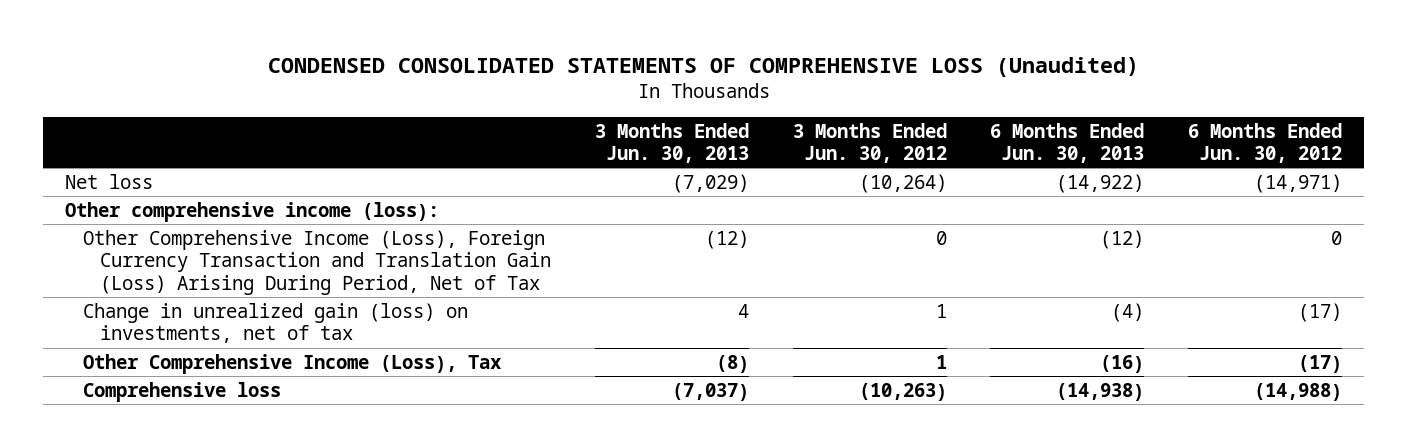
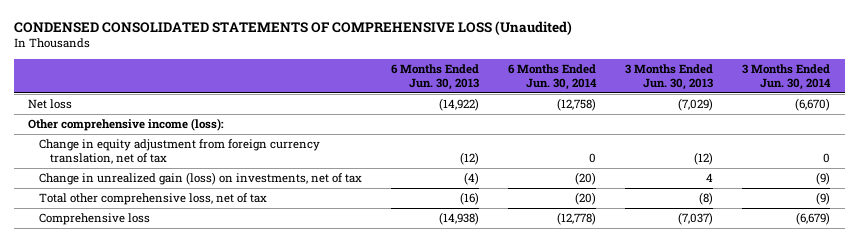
- | 3 Months Ended Jun. 30, 2013 | 3 Months Ended Jun. 30, 2012 | 6 Months Ended Jun. 30, 2013 | 6 Months Ended Jun. 30, 2012
+ | 6 Months Ended Jun. 30, 2013 | 6 Months Ended Jun. 30, 2014 | 3 Months Ended Jun. 30, 2013 | 3 Months Ended Jun. 30, 2014
- Other Comprehensive Income (Loss), Foreign Currency Transaction and Translation Gain (Loss) Arising During Period, Net of Tax | (12) | 0 | (12) | 0
+ Change in equity adjustment from foreign currency translation, net of tax | (12) | 0 | (12) | 0
- Other Comprehensive Income (Loss), Tax | (8) | 1 | (16) | (17)
+ Total other comprehensive loss, net of tax | (16) | (20) | (8) | (9)

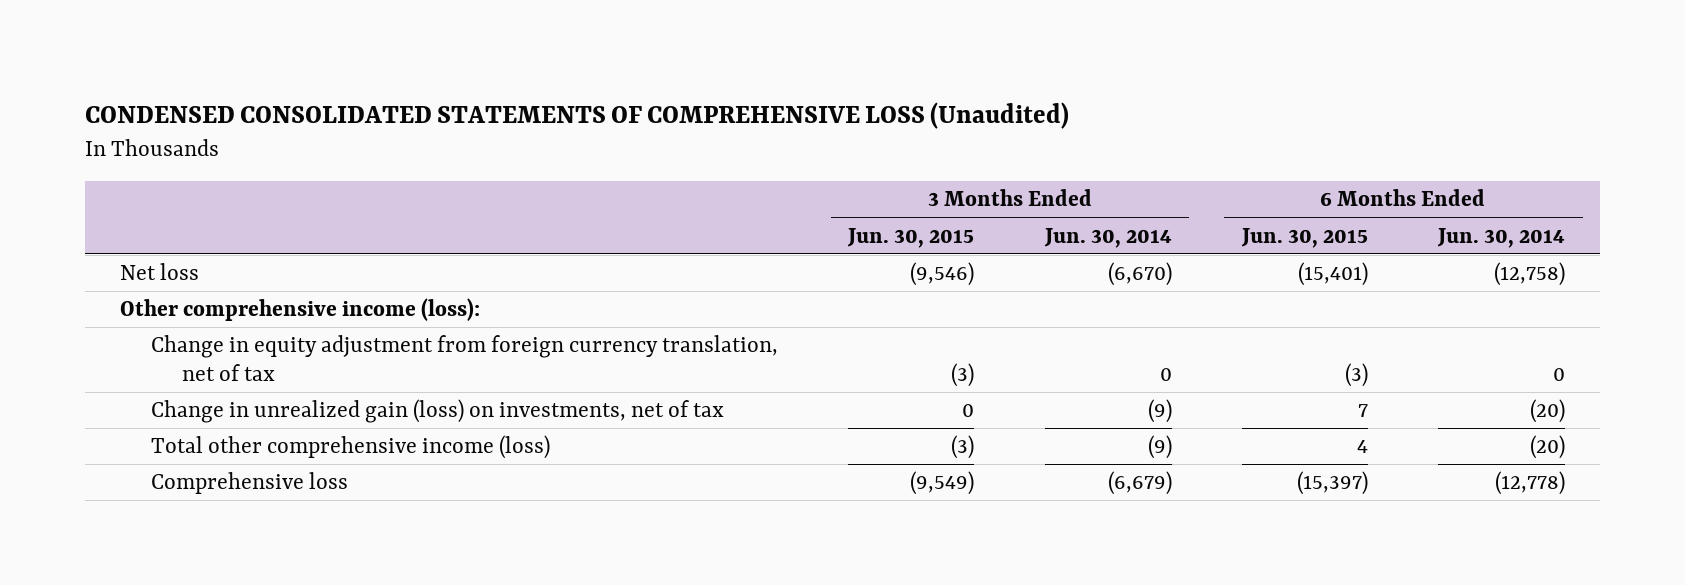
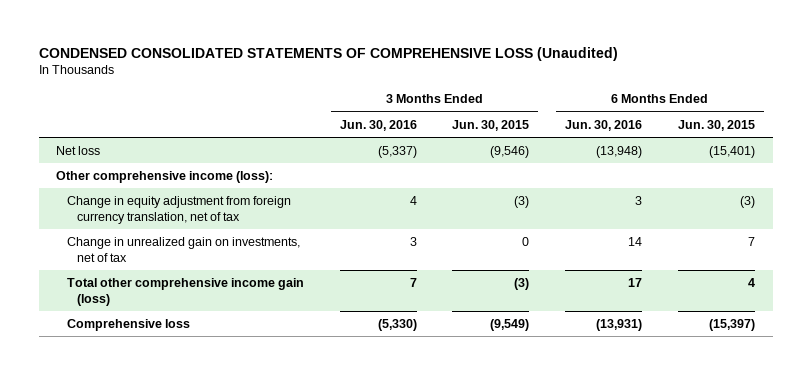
- | 3 Months Ended Jun. 30, 2015 | 3 Months Ended Jun. 30, 2014 | 6 Months Ended Jun. 30, 2015 | 6 Months Ended Jun. 30, 2014
+ | 3 Months Ended Jun. 30, 2016 | 3 Months Ended Jun. 30, 2015 | 6 Months Ended Jun. 30, 2016 | 6 Months Ended Jun. 30, 2015
- Change in unrealized gain (loss) on investments, net of tax | 0 | (9) | 7 | (20)
- Total other comprehensive income (loss) | (3) | (9) | 4 | (20)
+ Change in unrealized gain on investments, net of tax | 3 | 0 | 14 | 7
+ Total other comprehensive income gain (loss) | 7 | (3) | 17 | 4

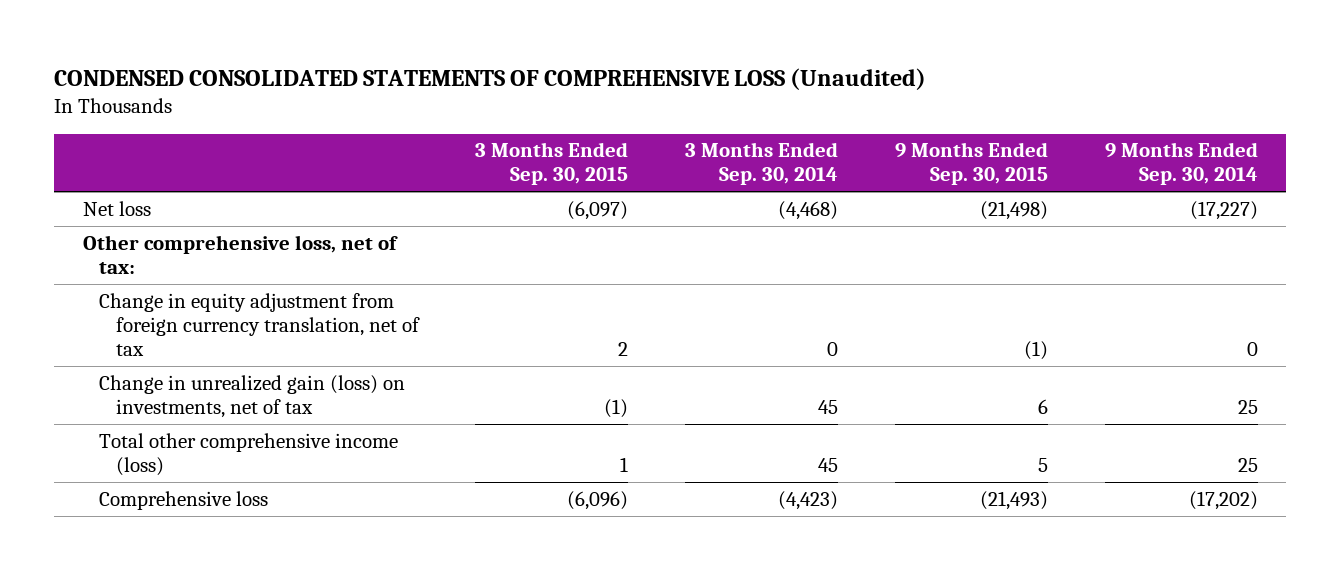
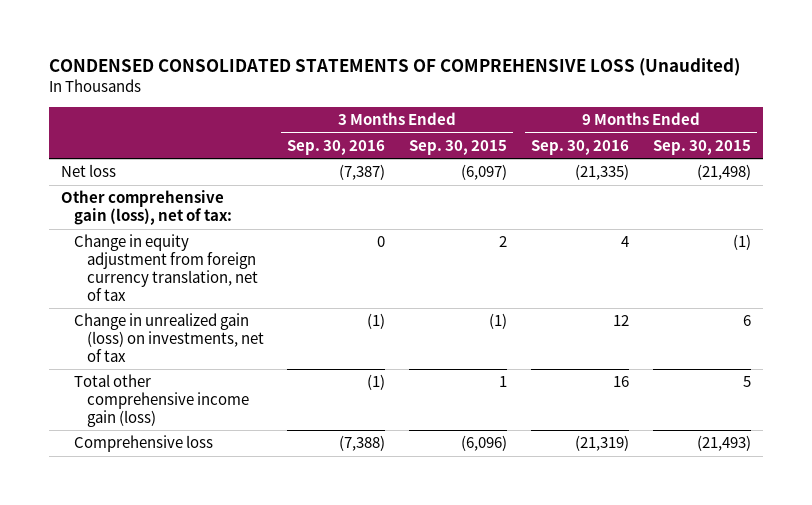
- | 3 Months Ended Sep. 30, 2015 | 3 Months Ended Sep. 30, 2014 | 9 Months Ended Sep. 30, 2015 | 9 Months Ended Sep. 30, 2014
+ | 3 Months Ended Sep. 30, 2016 | 3 Months Ended Sep. 30, 2015 | 9 Months Ended Sep. 30, 2016 | 9 Months Ended Sep. 30, 2015
- Other comprehensive loss, net of tax:
+ Other comprehensive gain (loss), net of tax:
- Total other comprehensive income (loss) | 1 | 45 | 5 | 25
+ Total other comprehensive income gain (loss) | (1) | 1 | 16 | 5

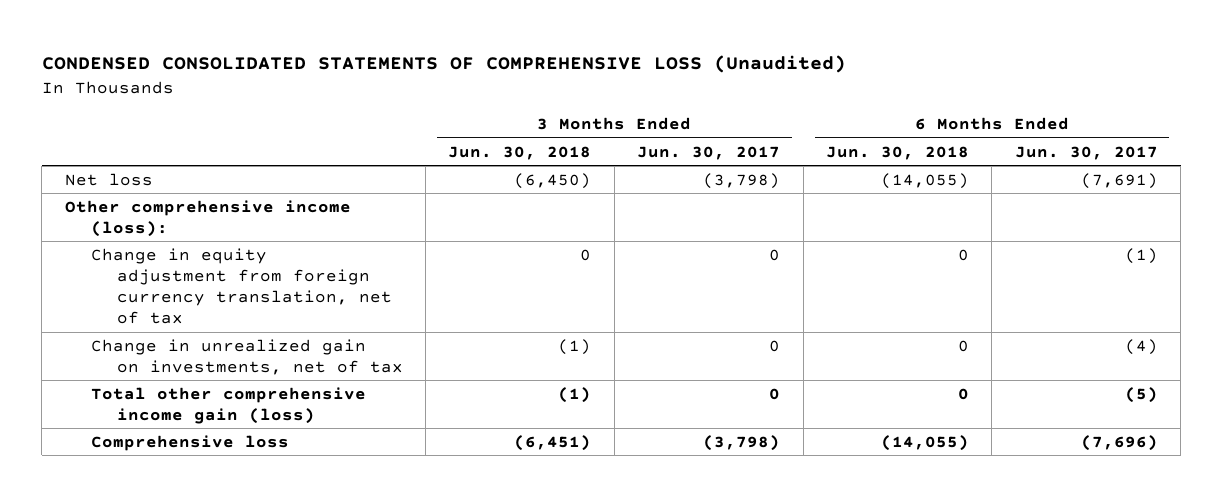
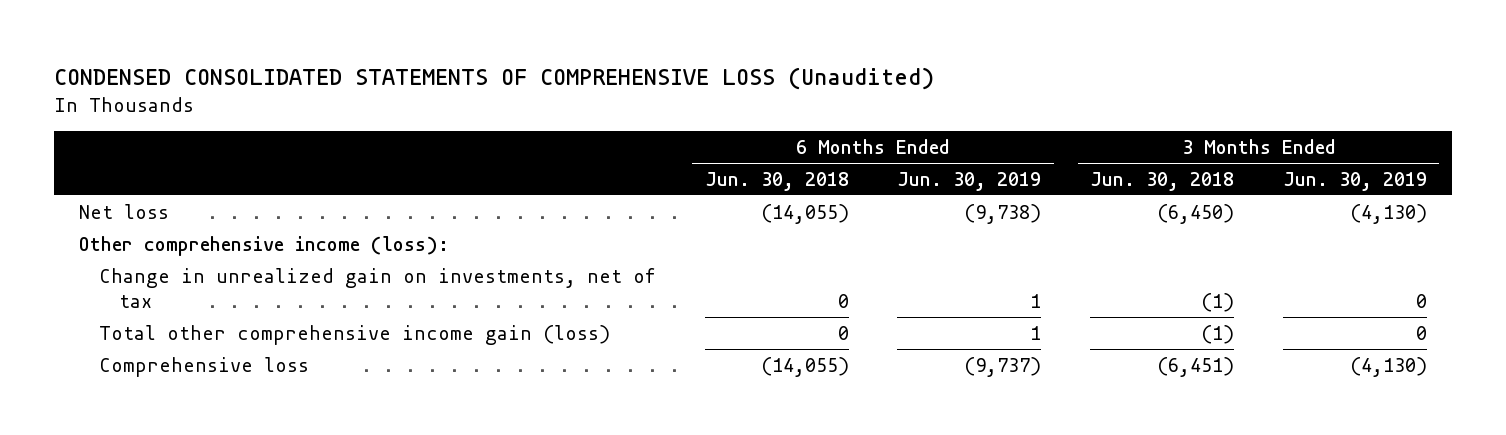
- | 3 Months Ended Jun. 30, 2018 | 3 Months Ended Jun. 30, 2017 | 6 Months Ended Jun. 30, 2018 | 6 Months Ended Jun. 30, 2017
+ | 6 Months Ended Jun. 30, 2018 | 6 Months Ended Jun. 30, 2019 | 3 Months Ended Jun. 30, 2018 | 3 Months Ended Jun. 30, 2019
- Change in equity adjustment from foreign currency translation, net of tax | 0 | 0 | 0 | (1)

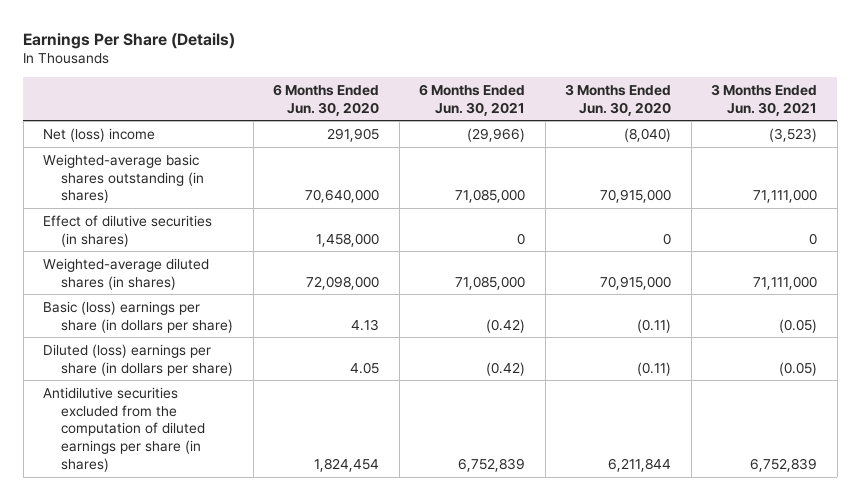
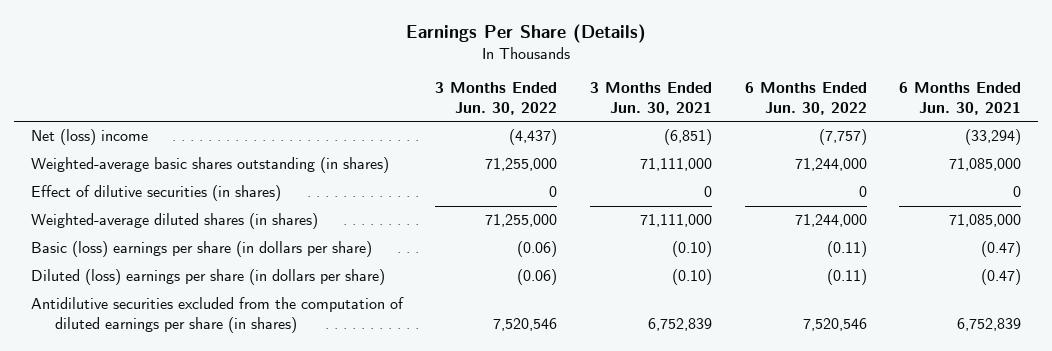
- | 6 Months Ended Jun. 30, 2020 | 6 Months Ended Jun. 30, 2021 | 3 Months Ended Jun. 30, 2020 | 3 Months Ended Jun. 30, 2021
+ | 3 Months Ended Jun. 30, 2022 | 3 Months Ended Jun. 30, 2021 | 6 Months Ended Jun. 30, 2022 | 6 Months Ended Jun. 30, 2021
- Net (loss) income | 291,905 | (29,966) | (8,040) | (3,523)
+ Net (loss) income | (4,437) | (6,851) | (7,757) | (33,294)
- Basic (loss) earnings per share (in dollars per share) | 4.13 | (0.42) | (0.11) | (0.05)
- Diluted (loss) earnings per share (in dollars per share) | 4.05 | (0.42) | (0.11) | (0.05)
+ Basic (loss) earnings per share (in dollars per share) | (0.06) | (0.10) | (0.11) | (0.47)
+ Diluted (loss) earnings per share (in dollars per share) | (0.06) | (0.10) | (0.11) | (0.47)

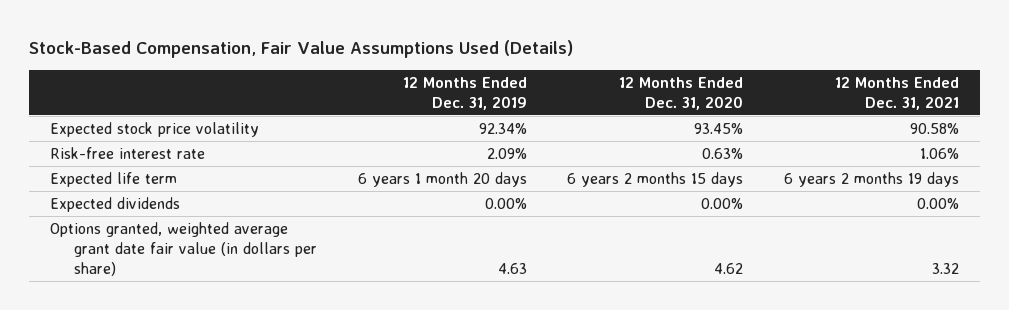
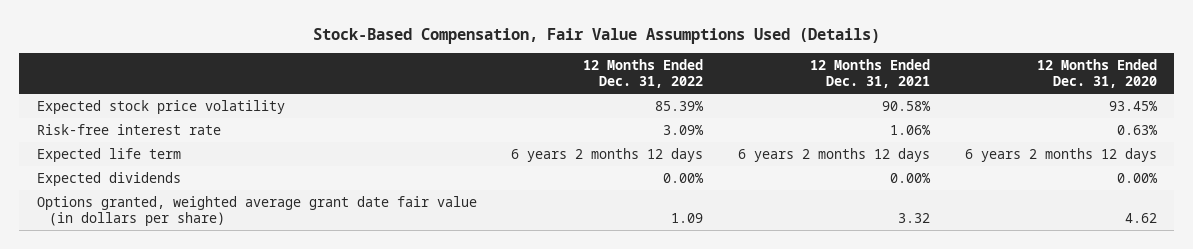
- | 12 Months Ended Dec. 31, 2019 | 12 Months Ended Dec. 31, 2020 | 12 Months Ended Dec. 31, 2021
+ | 12 Months Ended Dec. 31, 2022 | 12 Months Ended Dec. 31, 2021 | 12 Months Ended Dec. 31, 2020
- Expected life term | 6 years 1 month 20 days | 6 years 2 months 15 days | 6 years 2 months 19 days
+ Expected life term | 6 years 2 months 12 days | 6 years 2 months 12 days | 6 years 2 months 12 days

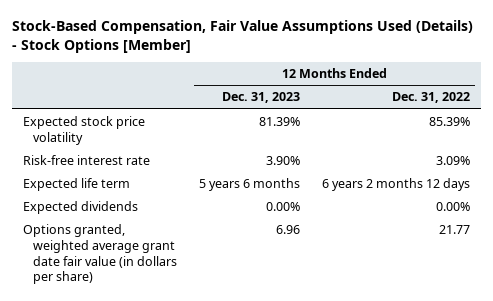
- Stock-Based Compensation, Fair Value Assumptions Used (Details)
+ Stock-Based Compensation, Fair Value Assumptions Used (Details) - Stock Options [Member]
- | 12 Months Ended Dec. 31, 2022 | 12 Months Ended Dec. 31, 2021 | 12 Months Ended Dec. 31, 2020
+ | 12 Months Ended Dec. 31, 2023 | 12 Months Ended Dec. 31, 2022
- Options granted, weighted average grant date fair value (in dollars per share) | 1.09 | 3.32 | 4.62
+ Options granted, weighted average grant date fair value (in dollars per share) | 6.96 | 21.77

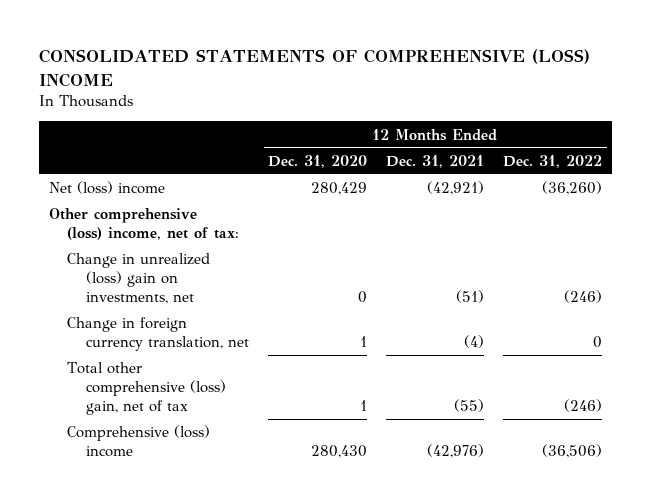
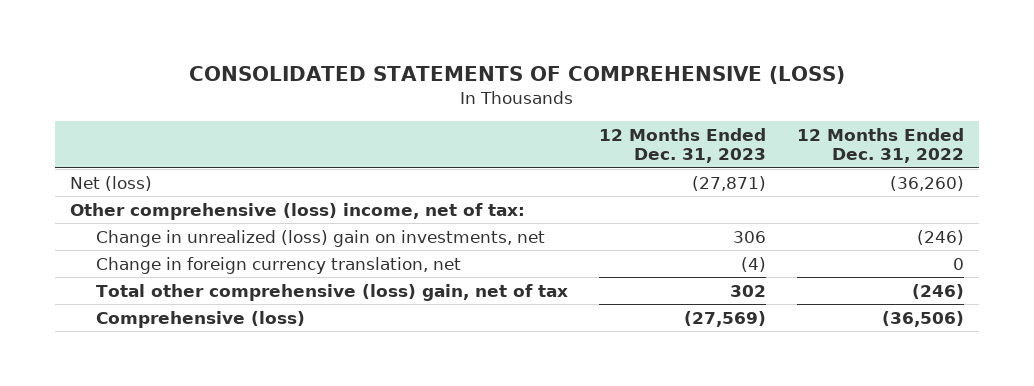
- CONSOLIDATED STATEMENTS OF COMPREHENSIVE (LOSS) INCOME
+ CONSOLIDATED STATEMENTS OF COMPREHENSIVE (LOSS)
- | 12 Months Ended Dec. 31, 2020 | 12 Months Ended Dec. 31, 2021 | 12 Months Ended Dec. 31, 2022
+ | 12 Months Ended Dec. 31, 2023 | 12 Months Ended Dec. 31, 2022
- Net (loss) income | 280,429 | (42,921) | (36,260)
+ Net (loss) | (27,871) | (36,260)
- Comprehensive (loss) income | 280,430 | (42,976) | (36,506)
+ Comprehensive (loss) | (27,569) | (36,506)

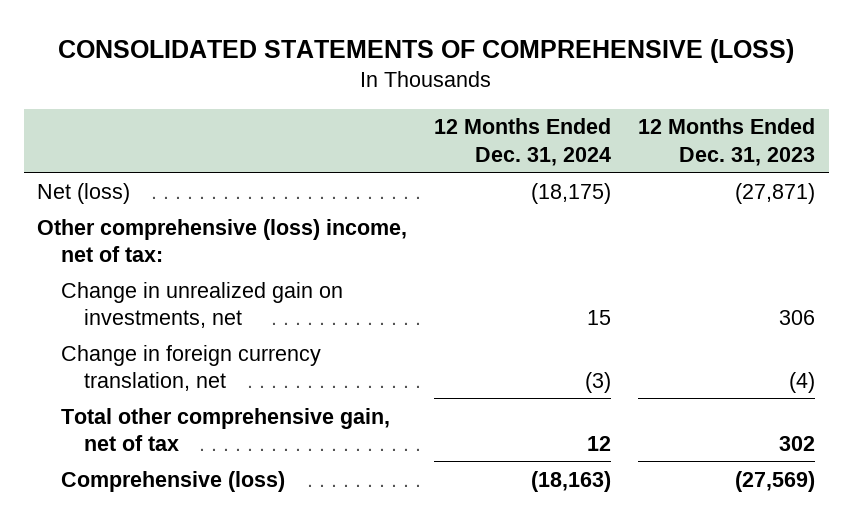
- | 12 Months Ended Dec. 31, 2023 | 12 Months Ended Dec. 31, 2022
+ | 12 Months Ended Dec. 31, 2024 | 12 Months Ended Dec. 31, 2023
- Change in unrealized (loss) gain on investments, net | 306 | (246)
+ Change in unrealized gain on investments, net | 15 | 306
- Total other comprehensive (loss) gain, net of tax | 302 | (246)
+ Total other comprehensive gain, net of tax | 12 | 302

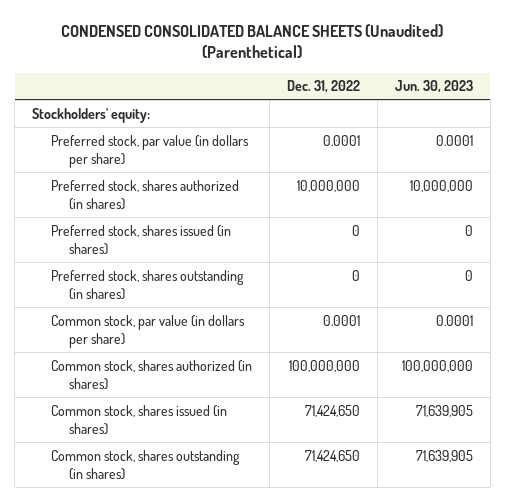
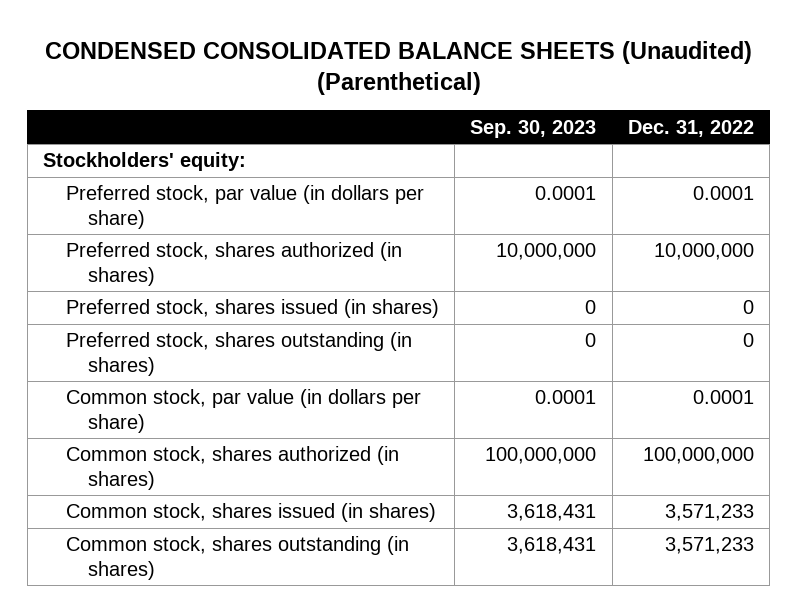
- | Dec. 31, 2022 | Jun. 30, 2023
+ | Sep. 30, 2023 | Dec. 31, 2022
- Common stock, shares issued (in shares) | 71,424,650 | 71,639,905
- Common stock, shares outstanding (in shares) | 71,424,650 | 71,639,905
+ Common stock, shares issued (in shares) | 3,618,431 | 3,571,233
+ Common stock, shares outstanding (in shares) | 3,618,431 | 3,571,233

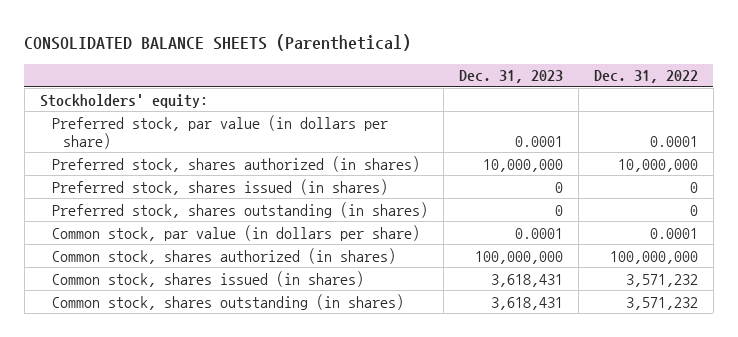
- CONDENSED CONSOLIDATED BALANCE SHEETS (Unaudited) (Parenthetical)
+ CONSOLIDATED BALANCE SHEETS (Parenthetical)
- | Sep. 30, 2023 | Dec. 31, 2022
+ | Dec. 31, 2023 | Dec. 31, 2022
- Common stock, shares issued (in shares) | 3,618,431 | 3,571,233
- Common stock, shares outstanding (in shares) | 3,618,431 | 3,571,233
+ Common stock, shares issued (in shares) | 3,618,431 | 3,571,232
+ Common stock, shares outstanding (in shares) | 3,618,431 | 3,571,232

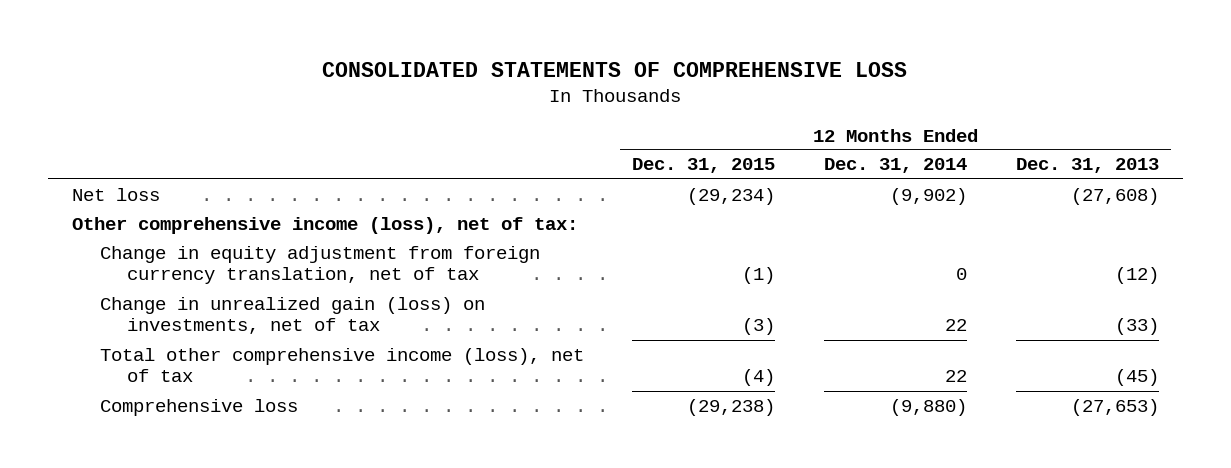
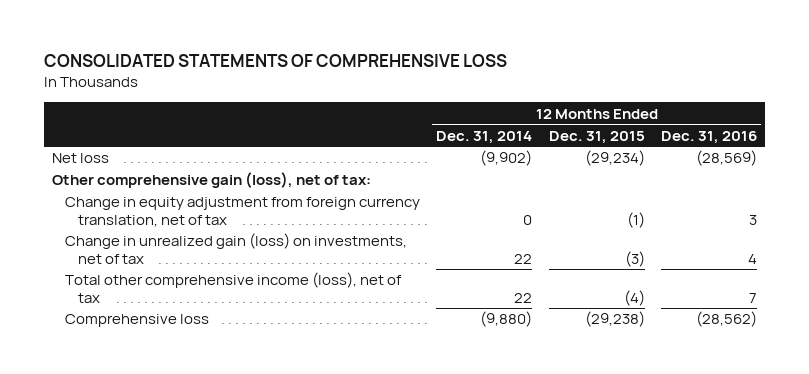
- | 12 Months Ended Dec. 31, 2015 | 12 Months Ended Dec. 31, 2014 | 12 Months Ended Dec. 31, 2013
+ | 12 Months Ended Dec. 31, 2014 | 12 Months Ended Dec. 31, 2015 | 12 Months Ended Dec. 31, 2016
- Other comprehensive income (loss), net of tax:
+ Other comprehensive gain (loss), net of tax:

